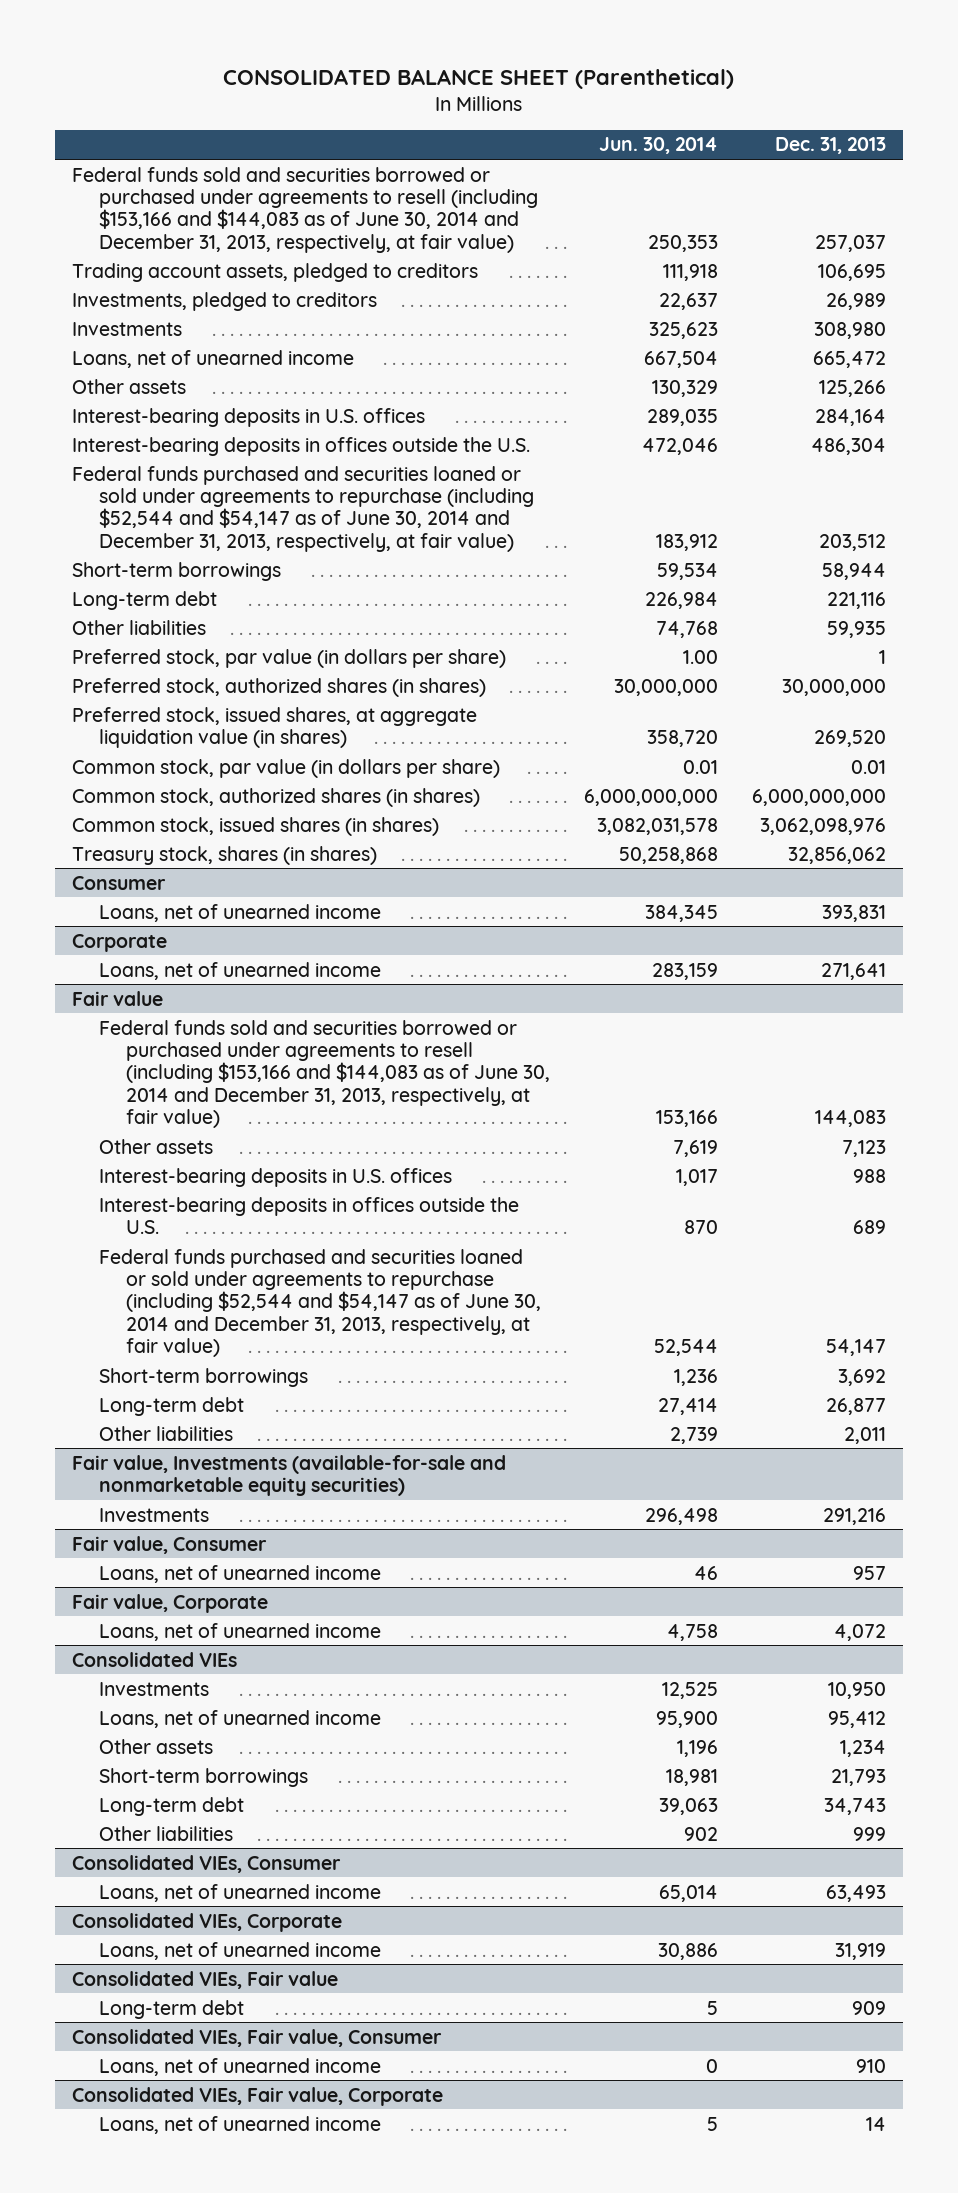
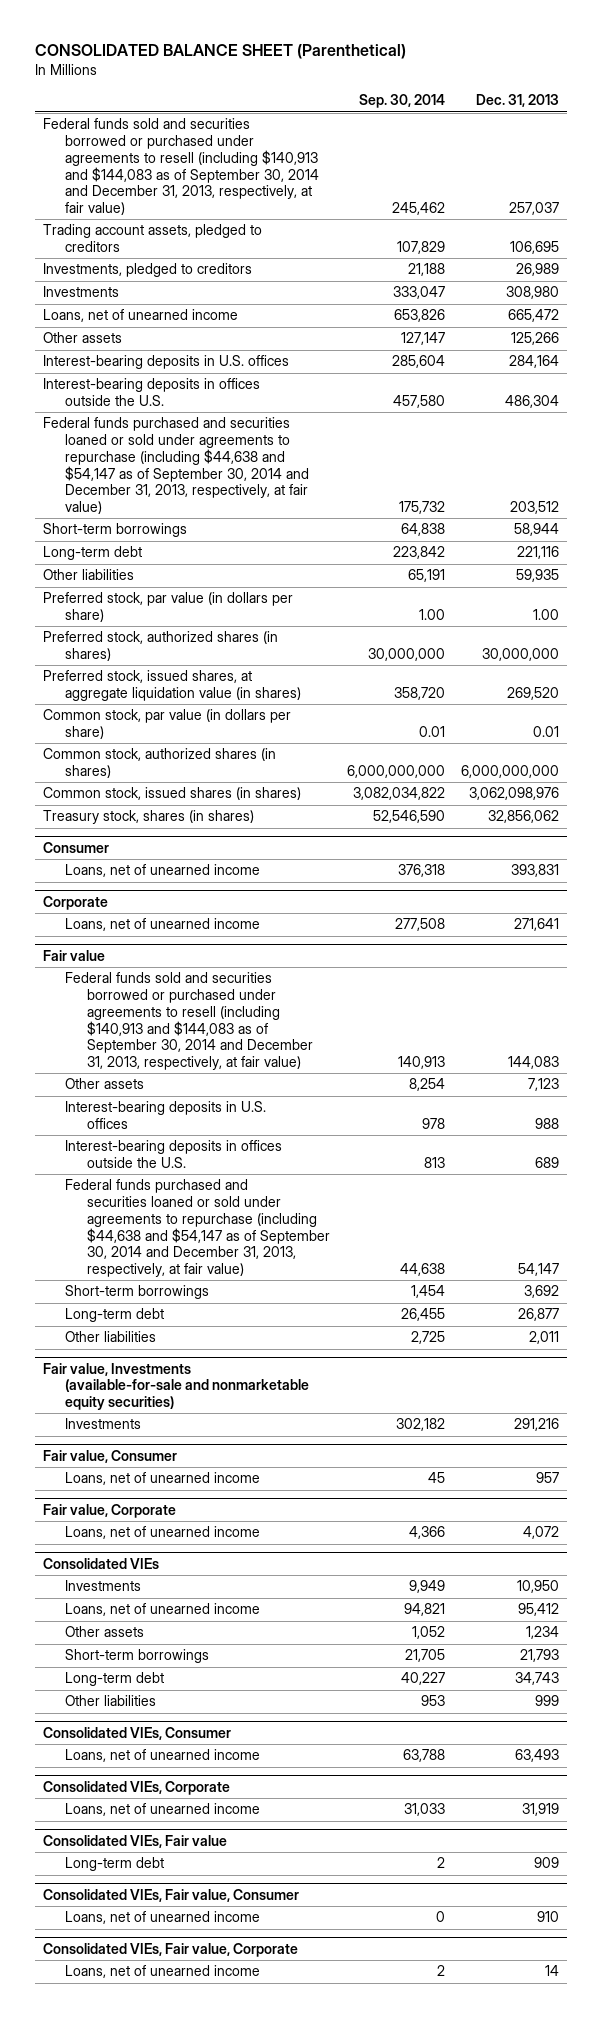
- | Jun. 30, 2014 | Dec. 31, 2013
+ | Sep. 30, 2014 | Dec. 31, 2013
- Federal funds sold and securities borrowed or purchased under agreements to resell (including $153,166 and $144,083 as of June 30, 2014 and December 31, 2013, respectively, at fair value) | 250,353 | 257,037
+ Federal funds sold and securities borrowed or purchased under agreements to resell (including $140,913 and $144,083 as of September 30, 2014 and December 31, 2013, respectively, at fair value) | 245,462 | 257,037
- Federal funds purchased and securities loaned or sold under agreements to repurchase (including $52,544 and $54,147 as of June 30, 2014 and December 31, 2013, respectively, at fair value) | 183,912 | 203,512
+ Federal funds purchased and securities loaned or sold under agreements to repurchase (including $44,638 and $54,147 as of September 30, 2014 and December 31, 2013, respectively, at fair value) | 175,732 | 203,512
- Preferred stock, par value (in dollars per share) | 1.00 | 1
+ Preferred stock, par value (in dollars per share) | 1.00 | 1.00
@ Fair value
- Federal funds sold and securities borrowed or purchased under agreements to resell (including $153,166 and $144,083 as of June 30, 2014 and December 31, 2013, respectively, at fair value) | 153,166 | 144,083
+ Federal funds sold and securities borrowed or purchased under agreements to resell (including $140,913 and $144,083 as of September 30, 2014 and December 31, 2013, respectively, at fair value) | 140,913 | 144,083
- Federal funds purchased and securities loaned or sold under agreements to repurchase (including $52,544 and $54,147 as of June 30, 2014 and December 31, 2013, respectively, at fair value) | 52,544 | 54,147
+ Federal funds purchased and securities loaned or sold under agreements to repurchase (including $44,638 and $54,147 as of September 30, 2014 and December 31, 2013, respectively, at fair value) | 44,638 | 54,147

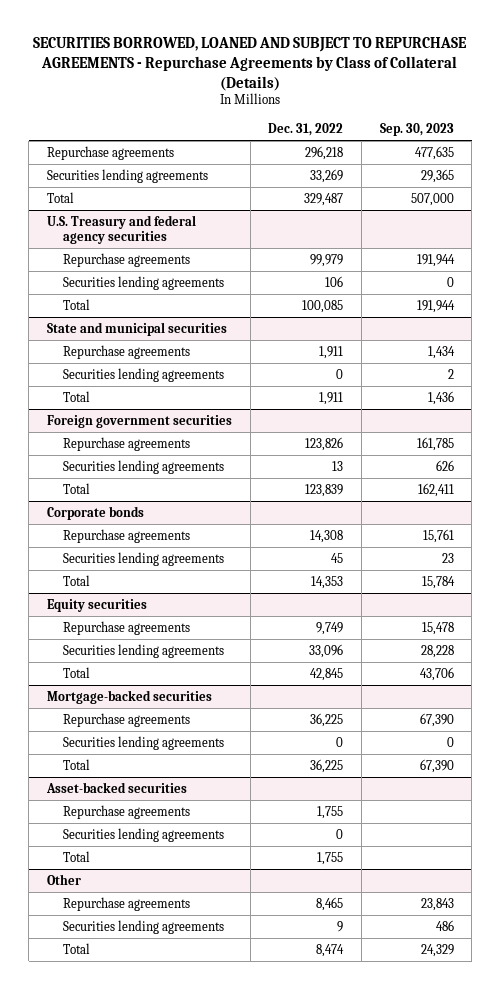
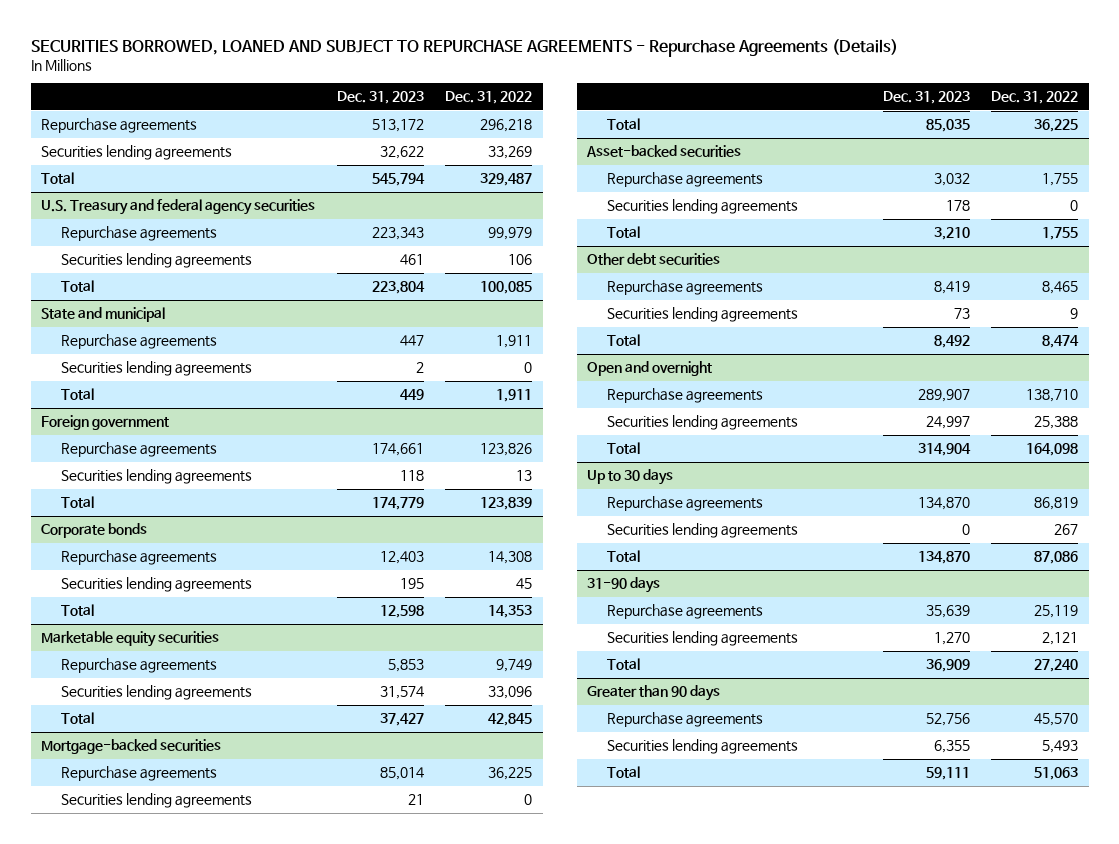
- SECURITIES BORROWED, LOANED AND SUBJECT TO REPURCHASE AGREEMENTS - Repurchase Agreements by Class of Collateral (Details)
+ SECURITIES BORROWED, LOANED AND SUBJECT TO REPURCHASE AGREEMENTS - Repurchase Agreements (Details)
- | Dec. 31, 2022 | Sep. 30, 2023
+ | Dec. 31, 2023 | Dec. 31, 2022
- State and municipal securities
+ State and municipal
- Foreign government securities
+ Foreign government
- Equity securities
+ Marketable equity securities
- Other
+ Other debt securities
+ Open and overnight
+ Repurchase agreements | 289,907 | 138,710
+ Securities lending agreements | 24,997 | 25,388
+ Total | 314,904 | 164,098
+ Up to 30 days
+ Repurchase agreements | 134,870 | 86,819
+ Securities lending agreements | 0 | 267
+ Total | 134,870 | 87,086
+ 31-90 days
+ Repurchase agreements | 35,639 | 25,119
+ Securities lending agreements | 1,270 | 2,121
+ Total | 36,909 | 27,240
+ Greater than 90 days
+ Repurchase agreements | 52,756 | 45,570
+ Securities lending agreements | 6,355 | 5,493
+ Total | 59,111 | 51,063

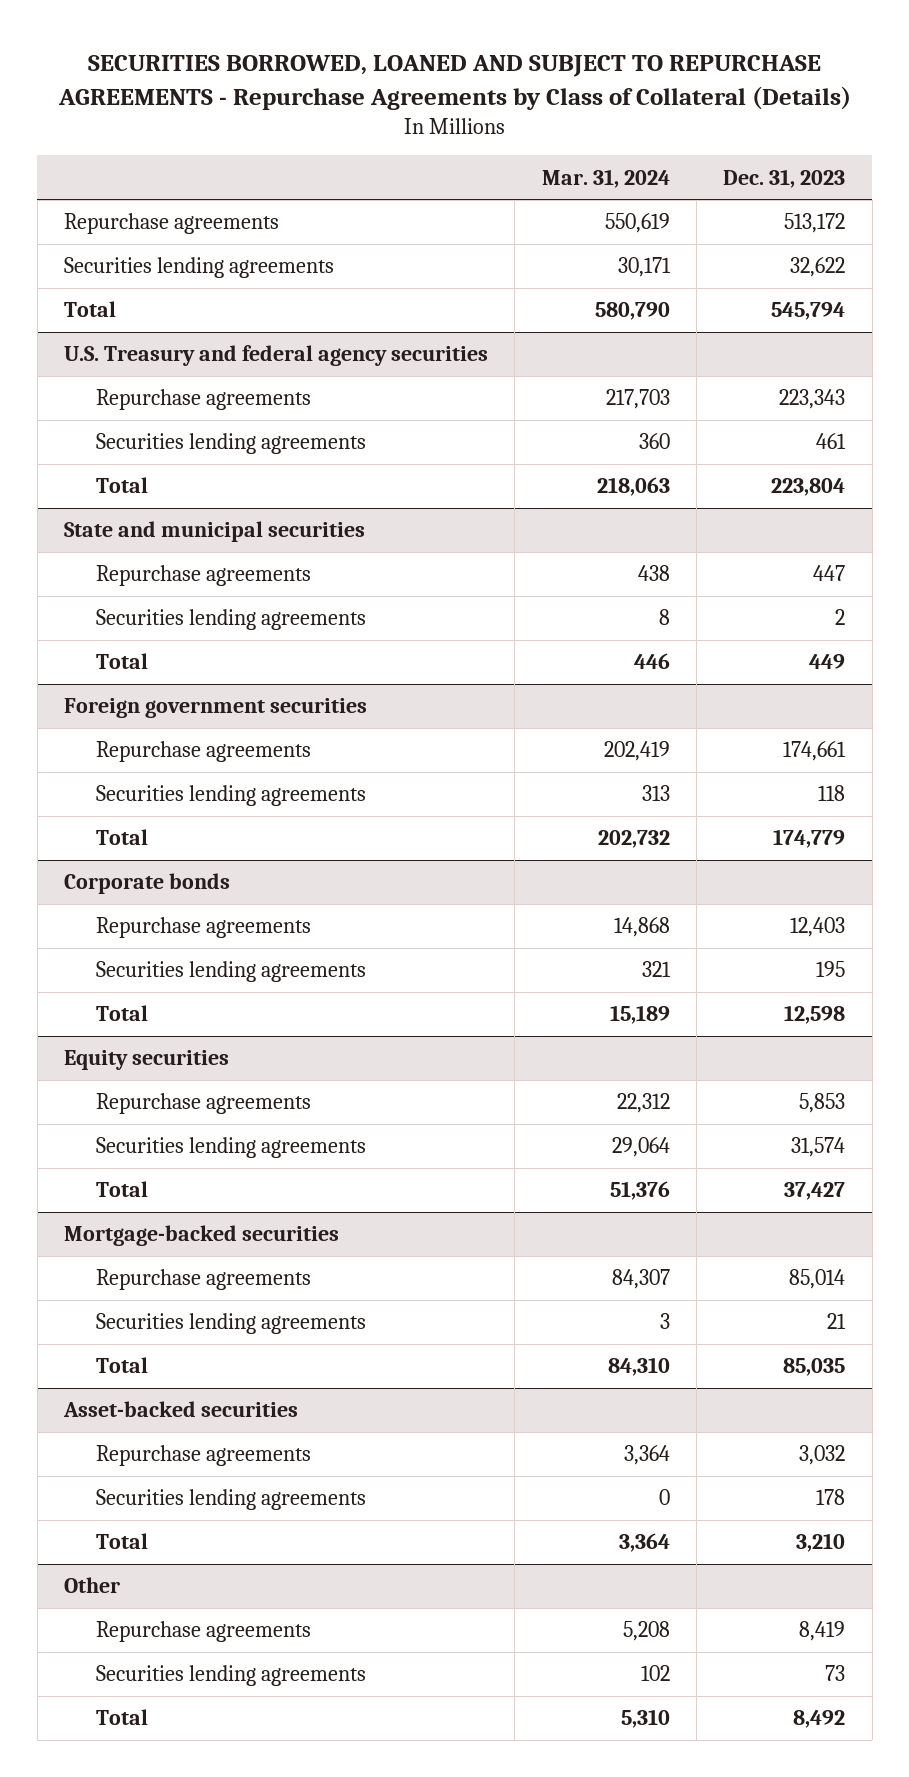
- SECURITIES BORROWED, LOANED AND SUBJECT TO REPURCHASE AGREEMENTS - Repurchase Agreements (Details)
+ SECURITIES BORROWED, LOANED AND SUBJECT TO REPURCHASE AGREEMENTS - Repurchase Agreements by Class of Collateral (Details)
- | Dec. 31, 2023 | Dec. 31, 2022
+ | Mar. 31, 2024 | Dec. 31, 2023
- State and municipal
+ State and municipal securities
- Foreign government
+ Foreign government securities
- Marketable equity securities
+ Equity securities
- Other debt securities
+ Other
- Open and overnight
- Repurchase agreements | 289,907 | 138,710
- Securities lending agreements | 24,997 | 25,388
- Total | 314,904 | 164,098
- Up to 30 days
- Repurchase agreements | 134,870 | 86,819
- Securities lending agreements | 0 | 267
- Total | 134,870 | 87,086
- 31-90 days
- Repurchase agreements | 35,639 | 25,119
- Securities lending agreements | 1,270 | 2,121
- Total | 36,909 | 27,240
- Greater than 90 days
- Repurchase agreements | 52,756 | 45,570
- Securities lending agreements | 6,355 | 5,493
- Total | 59,111 | 51,063

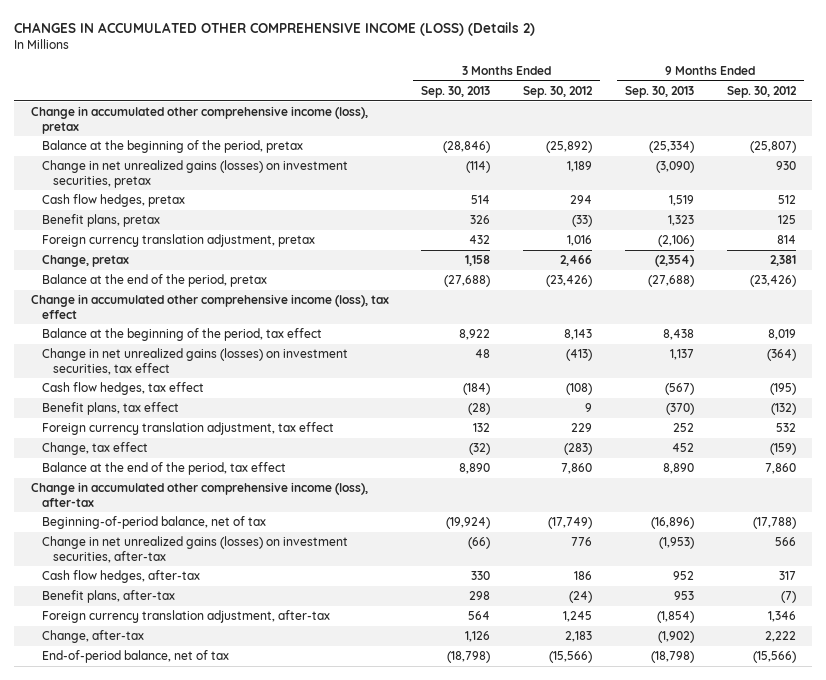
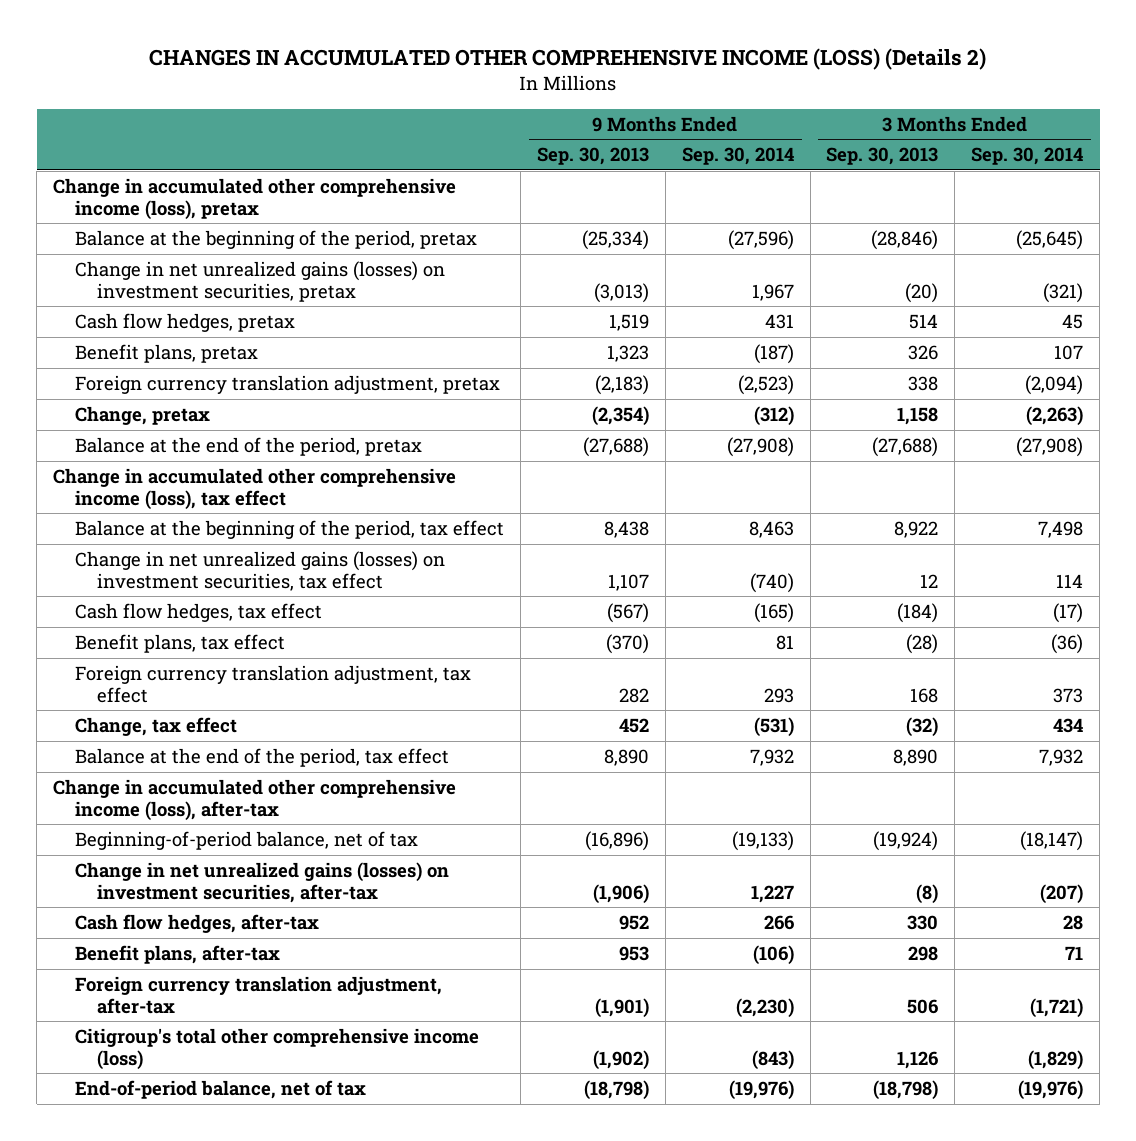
- | 3 Months Ended Sep. 30, 2013 | 3 Months Ended Sep. 30, 2012 | 9 Months Ended Sep. 30, 2013 | 9 Months Ended Sep. 30, 2012
+ | 9 Months Ended Sep. 30, 2013 | 9 Months Ended Sep. 30, 2014 | 3 Months Ended Sep. 30, 2013 | 3 Months Ended Sep. 30, 2014
- Change in net unrealized gains (losses) on investment securities, pretax | (114) | 1,189 | (3,090) | 930
+ Change in net unrealized gains (losses) on investment securities, pretax | (3,013) | 1,967 | (20) | (321)
- Foreign currency translation adjustment, pretax | 432 | 1,016 | (2,106) | 814
+ Foreign currency translation adjustment, pretax | (2,183) | (2,523) | 338 | (2,094)
- Change in net unrealized gains (losses) on investment securities, tax effect | 48 | (413) | 1,137 | (364)
+ Change in net unrealized gains (losses) on investment securities, tax effect | 1,107 | (740) | 12 | 114
- Foreign currency translation adjustment, tax effect | 132 | 229 | 252 | 532
+ Foreign currency translation adjustment, tax effect | 282 | 293 | 168 | 373
- Change in net unrealized gains (losses) on investment securities, after-tax | (66) | 776 | (1,953) | 566
+ Change in net unrealized gains (losses) on investment securities, after-tax | (1,906) | 1,227 | (8) | (207)
- Foreign currency translation adjustment, after-tax | 564 | 1,245 | (1,854) | 1,346
- Change, after-tax | 1,126 | 2,183 | (1,902) | 2,222
+ Foreign currency translation adjustment, after-tax | (1,901) | (2,230) | 506 | (1,721)
+ Citigroup's total other comprehensive income (loss) | (1,902) | (843) | 1,126 | (1,829)

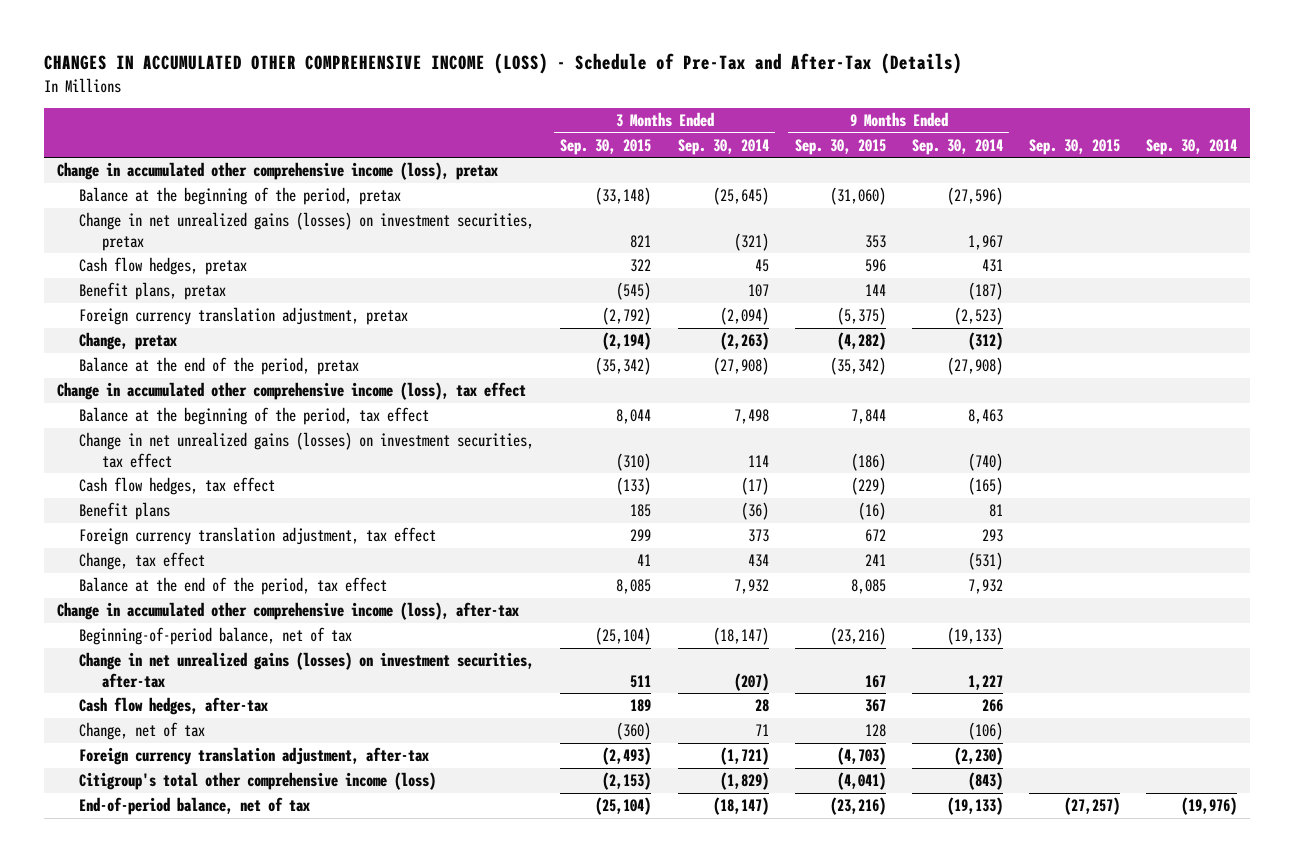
- CHANGES IN ACCUMULATED OTHER COMPREHENSIVE INCOME (LOSS) (Details 2)
+ CHANGES IN ACCUMULATED OTHER COMPREHENSIVE INCOME (LOSS) - Schedule of Pre-Tax and After-Tax (Details)
- | 9 Months Ended Sep. 30, 2013 | 9 Months Ended Sep. 30, 2014 | 3 Months Ended Sep. 30, 2013 | 3 Months Ended Sep. 30, 2014
+ | 3 Months Ended Sep. 30, 2015 | 3 Months Ended Sep. 30, 2014 | 9 Months Ended Sep. 30, 2015 | 9 Months Ended Sep. 30, 2014 | Sep. 30, 2015 | Sep. 30, 2014
- Benefit plans, tax effect | (370) | 81 | (28) | (36)
+ Benefit plans | 185 | (36) | (16) | 81 | |
- Benefit plans, after-tax | 953 | (106) | 298 | 71
+ Change, net of tax | (360) | 71 | 128 | (106) | |
- End-of-period balance, net of tax | (18,798) | (19,976) | (18,798) | (19,976)
+ End-of-period balance, net of tax | (25,104) | (18,147) | (23,216) | (19,133) | (27,257) | (19,976)

